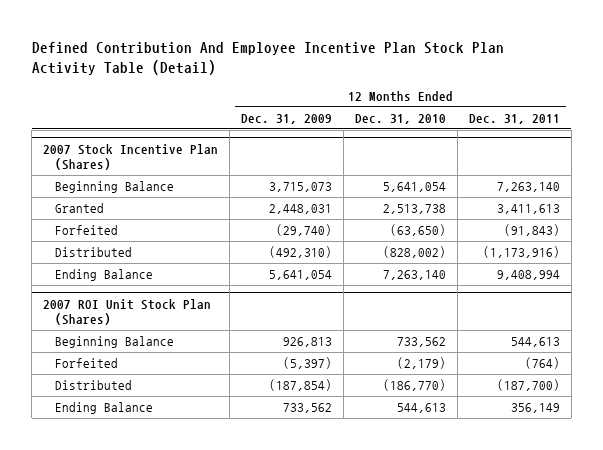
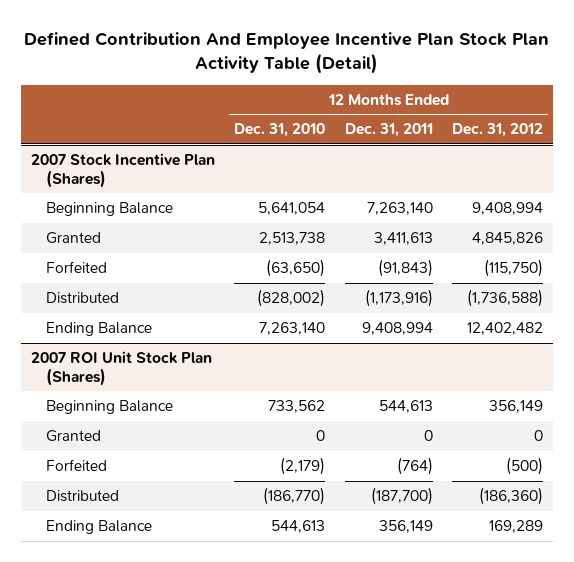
- | 12 Months Ended Dec. 31, 2009 | 12 Months Ended Dec. 31, 2010 | 12 Months Ended Dec. 31, 2011
+ | 12 Months Ended Dec. 31, 2010 | 12 Months Ended Dec. 31, 2011 | 12 Months Ended Dec. 31, 2012
@ 2007 ROI Unit Stock Plan (Shares)
+ Granted | 0 | 0 | 0

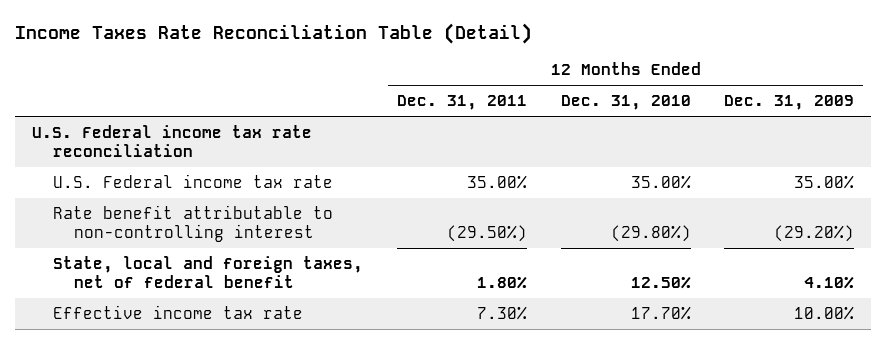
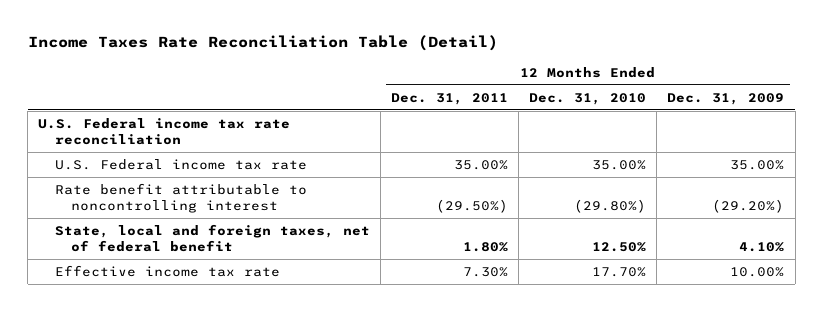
- Rate benefit attributable to non-controlling interest | (29.50%) | (29.80%) | (29.20%)
+ Rate benefit attributable to noncontrolling interest | (29.50%) | (29.80%) | (29.20%)

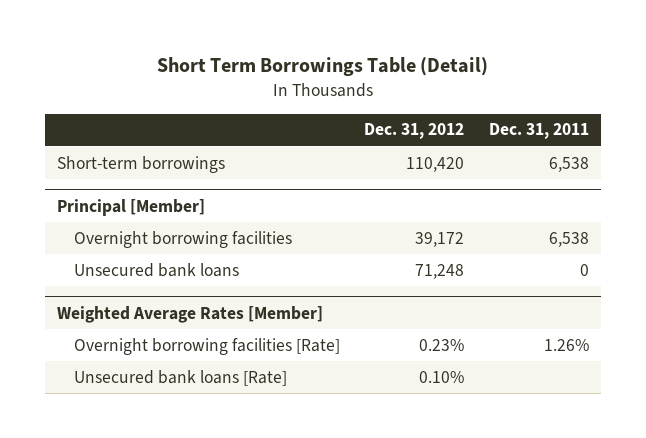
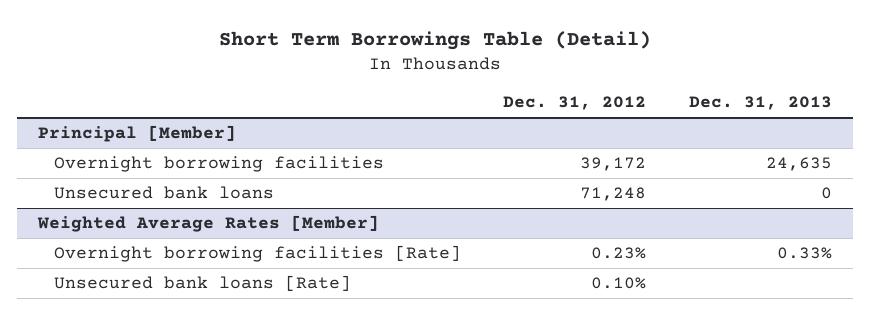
- | Dec. 31, 2012 | Dec. 31, 2011
+ | Dec. 31, 2012 | Dec. 31, 2013
- Short-term borrowings | 110,420 | 6,538

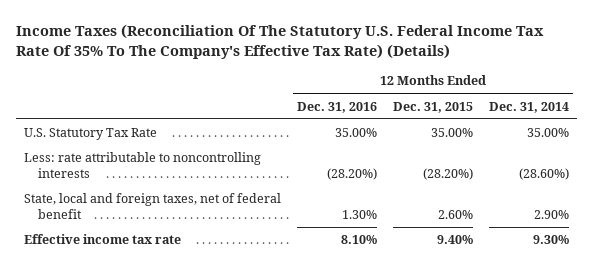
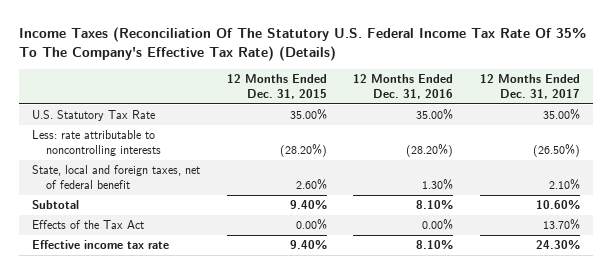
- | 12 Months Ended Dec. 31, 2016 | 12 Months Ended Dec. 31, 2015 | 12 Months Ended Dec. 31, 2014
+ | 12 Months Ended Dec. 31, 2015 | 12 Months Ended Dec. 31, 2016 | 12 Months Ended Dec. 31, 2017
+ Subtotal | 9.40% | 8.10% | 10.60%
+ Effects of the Tax Act | 0.00% | 0.00% | 13.70%

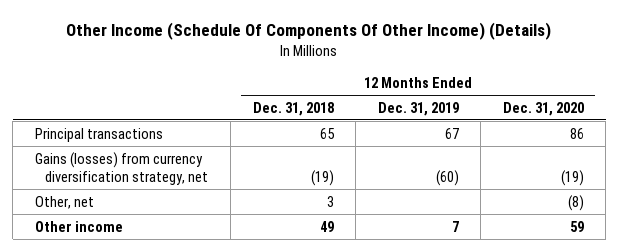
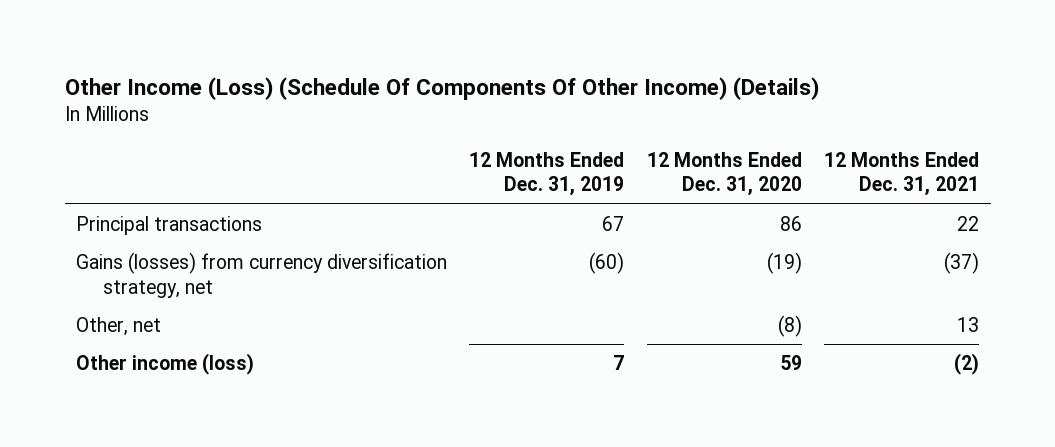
- Other Income (Schedule Of Components Of Other Income) (Details)
+ Other Income (Loss) (Schedule Of Components Of Other Income) (Details)
- | 12 Months Ended Dec. 31, 2018 | 12 Months Ended Dec. 31, 2019 | 12 Months Ended Dec. 31, 2020
+ | 12 Months Ended Dec. 31, 2019 | 12 Months Ended Dec. 31, 2020 | 12 Months Ended Dec. 31, 2021
- Other income | 49 | 7 | 59
+ Other income (loss) | 7 | 59 | (2)

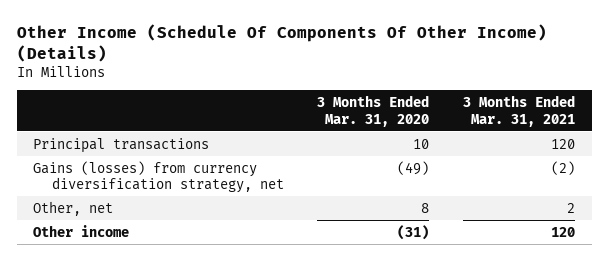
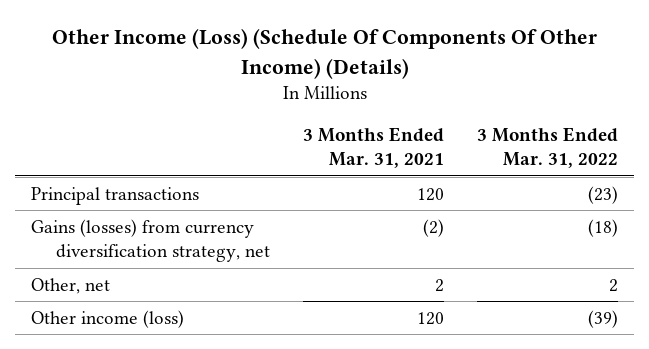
- Other Income (Schedule Of Components Of Other Income) (Details)
+ Other Income (Loss) (Schedule Of Components Of Other Income) (Details)
- | 3 Months Ended Mar. 31, 2020 | 3 Months Ended Mar. 31, 2021
+ | 3 Months Ended Mar. 31, 2021 | 3 Months Ended Mar. 31, 2022
- Other income | (31) | 120
+ Other income (loss) | 120 | (39)

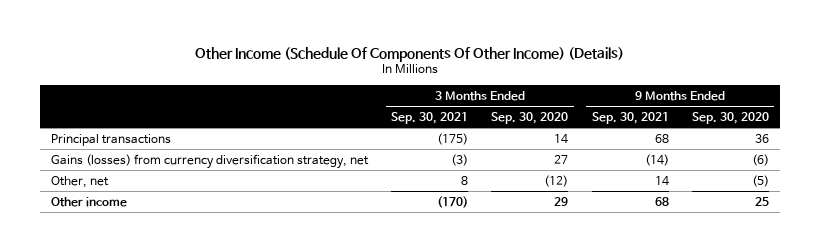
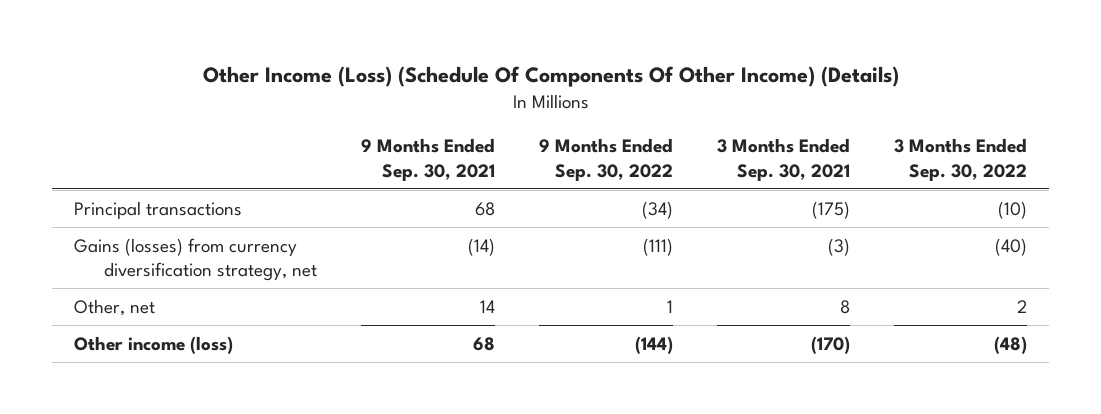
- Other Income (Schedule Of Components Of Other Income) (Details)
+ Other Income (Loss) (Schedule Of Components Of Other Income) (Details)
- | 3 Months Ended Sep. 30, 2021 | 3 Months Ended Sep. 30, 2020 | 9 Months Ended Sep. 30, 2021 | 9 Months Ended Sep. 30, 2020
+ | 9 Months Ended Sep. 30, 2021 | 9 Months Ended Sep. 30, 2022 | 3 Months Ended Sep. 30, 2021 | 3 Months Ended Sep. 30, 2022
- Other income | (170) | 29 | 68 | 25
+ Other income (loss) | 68 | (144) | (170) | (48)

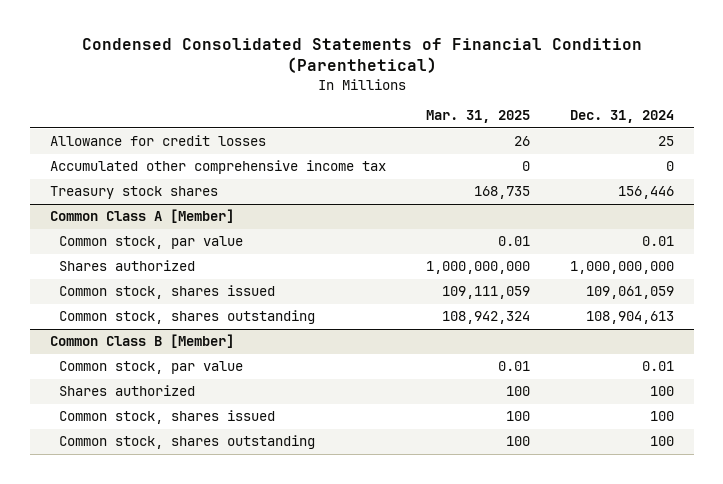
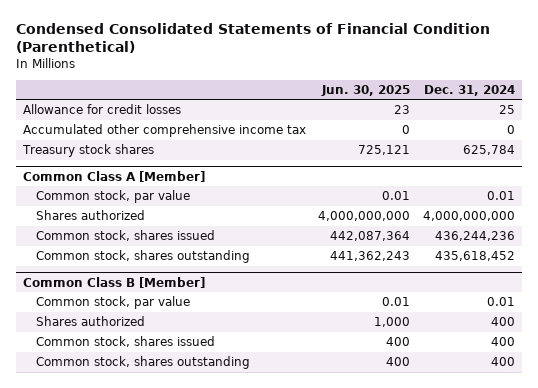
- | Mar. 31, 2025 | Dec. 31, 2024
+ | Jun. 30, 2025 | Dec. 31, 2024
- Treasury stock shares | 168,735 | 156,446
+ Treasury stock shares | 725,121 | 625,784
@ Common Class A [Member]
- Shares authorized | 1,000,000,000 | 1,000,000,000
- Common stock, shares issued | 109,111,059 | 109,061,059
- Common stock, shares outstanding | 108,942,324 | 108,904,613
+ Shares authorized | 4,000,000,000 | 4,000,000,000
+ Common stock, shares issued | 442,087,364 | 436,244,236
+ Common stock, shares outstanding | 441,362,243 | 435,618,452
@ Common Class B [Member]
- Shares authorized | 100 | 100
- Common stock, shares issued | 100 | 100
- Common stock, shares outstanding | 100 | 100
+ Shares authorized | 1,000 | 400
+ Common stock, shares issued | 400 | 400
+ Common stock, shares outstanding | 400 | 400

